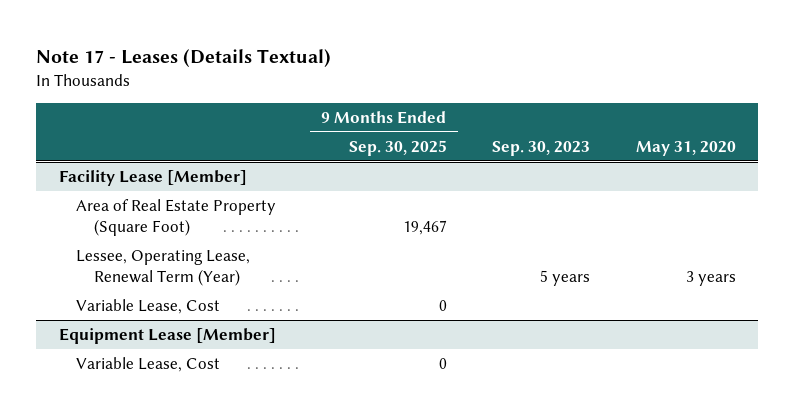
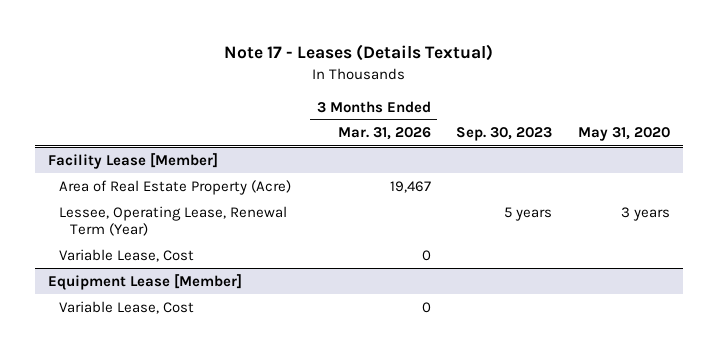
- | 9 Months Ended Sep. 30, 2025 | Sep. 30, 2023 | May 31, 2020
+ | 3 Months Ended Mar. 31, 2026 | Sep. 30, 2023 | May 31, 2020
@ Facility Lease [Member]
- Area of Real Estate Property (Square Foot) | 19,467 | |
+ Area of Real Estate Property (Acre) | 19,467 | |

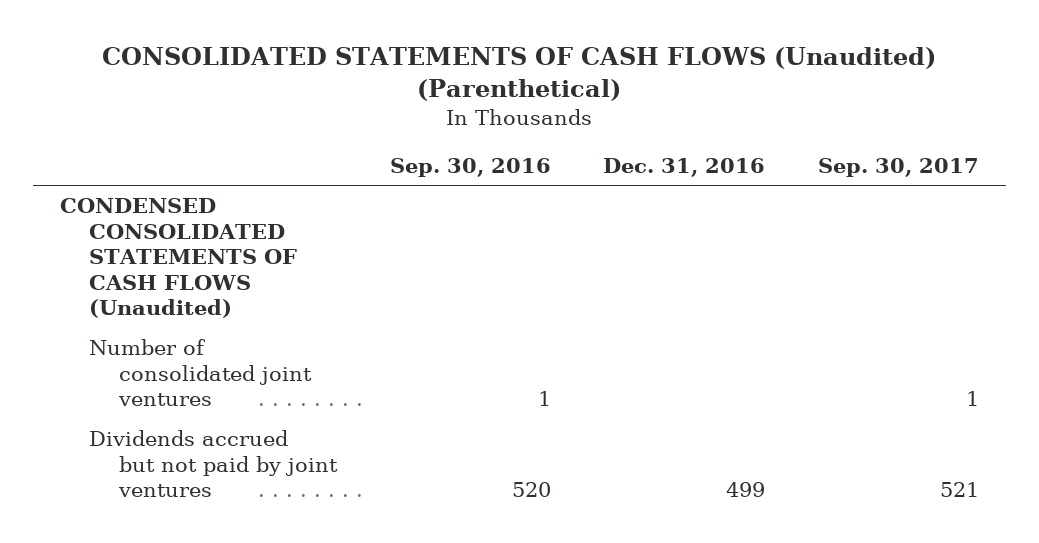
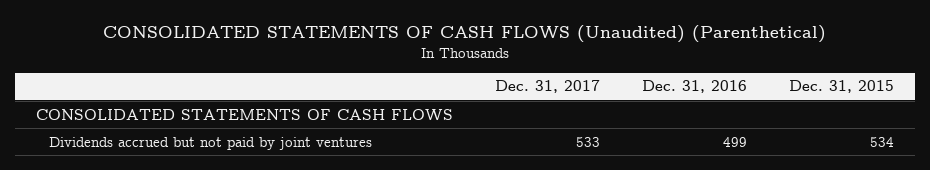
- | Sep. 30, 2016 | Dec. 31, 2016 | Sep. 30, 2017
+ | Dec. 31, 2017 | Dec. 31, 2016 | Dec. 31, 2015
- CONDENSED CONSOLIDATED STATEMENTS OF CASH FLOWS (Unaudited)
- Number of consolidated joint ventures | 1 | | 1
+ CONSOLIDATED STATEMENTS OF CASH FLOWS

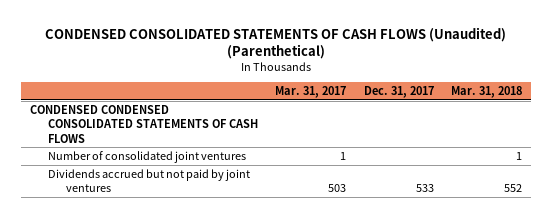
- CONSOLIDATED STATEMENTS OF CASH FLOWS (Unaudited) (Parenthetical)
+ CONDENSED CONSOLIDATED STATEMENTS OF CASH FLOWS (Unaudited) (Parenthetical)
- | Dec. 31, 2017 | Dec. 31, 2016 | Dec. 31, 2015
+ | Mar. 31, 2017 | Dec. 31, 2017 | Mar. 31, 2018
- CONSOLIDATED STATEMENTS OF CASH FLOWS
+ CONDENSED CONDENSED CONSOLIDATED STATEMENTS OF CASH FLOWS
+ Number of consolidated joint ventures | 1 | | 1

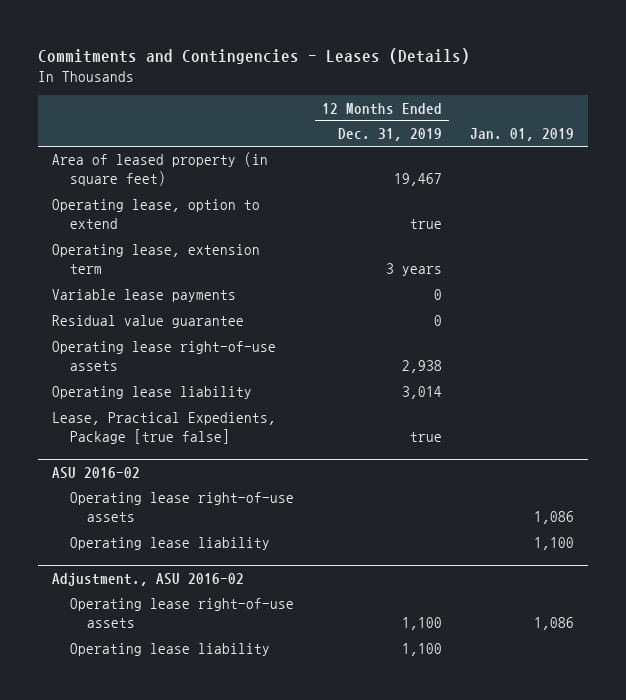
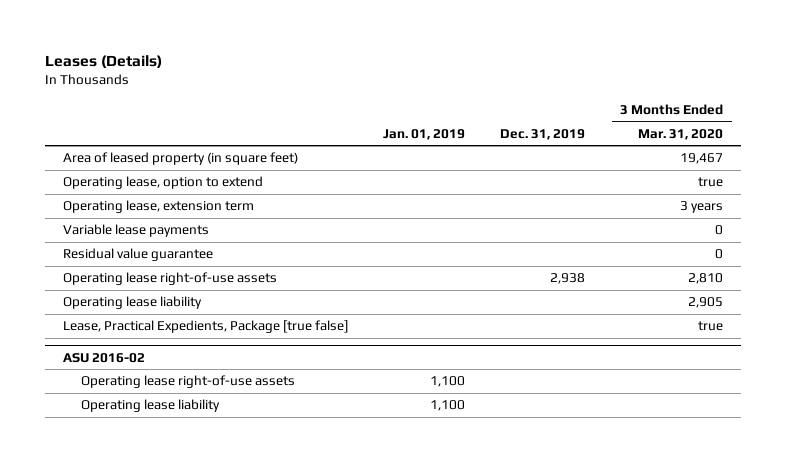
- Commitments and Contingencies - Leases (Details)
+ Leases (Details)
- | 12 Months Ended Dec. 31, 2019 | Jan. 01, 2019
+ | Jan. 01, 2019 | Dec. 31, 2019 | 3 Months Ended Mar. 31, 2020
@ ASU 2016-02
- Operating lease right-of-use assets | | 1,086
+ Operating lease right-of-use assets | 1,100 | |
- Adjustment., ASU 2016-02
- Operating lease right-of-use assets | 1,100 | 1,086
- Operating lease liability | 1,100 |

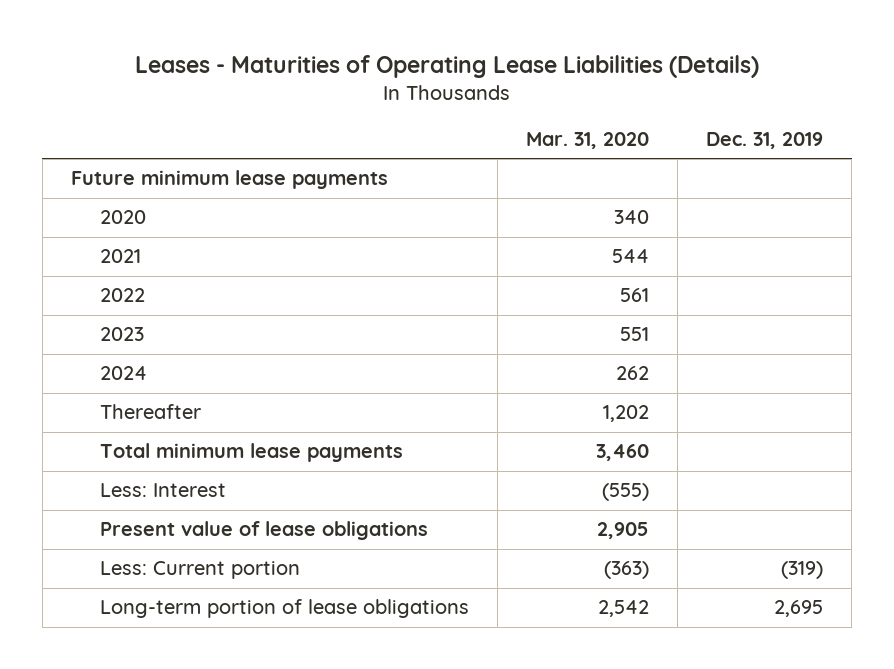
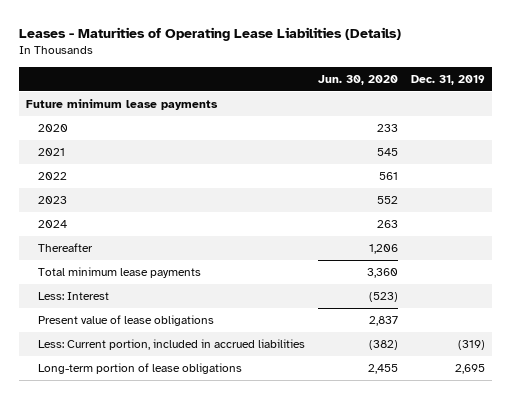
- | Mar. 31, 2020 | Dec. 31, 2019
+ | Jun. 30, 2020 | Dec. 31, 2019
- Less: Current portion | (363) | (319)
+ Less: Current portion, included in accrued liabilities | (382) | (319)

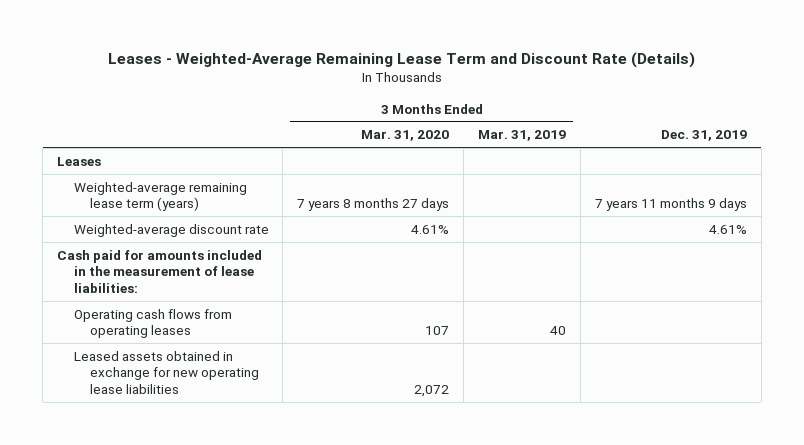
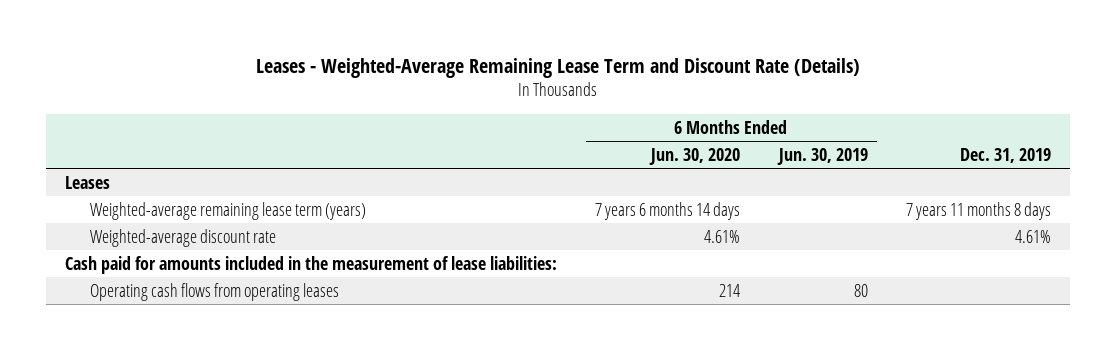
- | 3 Months Ended Mar. 31, 2020 | 3 Months Ended Mar. 31, 2019 | Dec. 31, 2019
+ | 6 Months Ended Jun. 30, 2020 | 6 Months Ended Jun. 30, 2019 | Dec. 31, 2019
- Weighted-average remaining lease term (years) | 7 years 8 months 27 days | | 7 years 11 months 9 days
+ Weighted-average remaining lease term (years) | 7 years 6 months 14 days | | 7 years 11 months 8 days
- Leased assets obtained in exchange for new operating lease liabilities | 2,072 | |

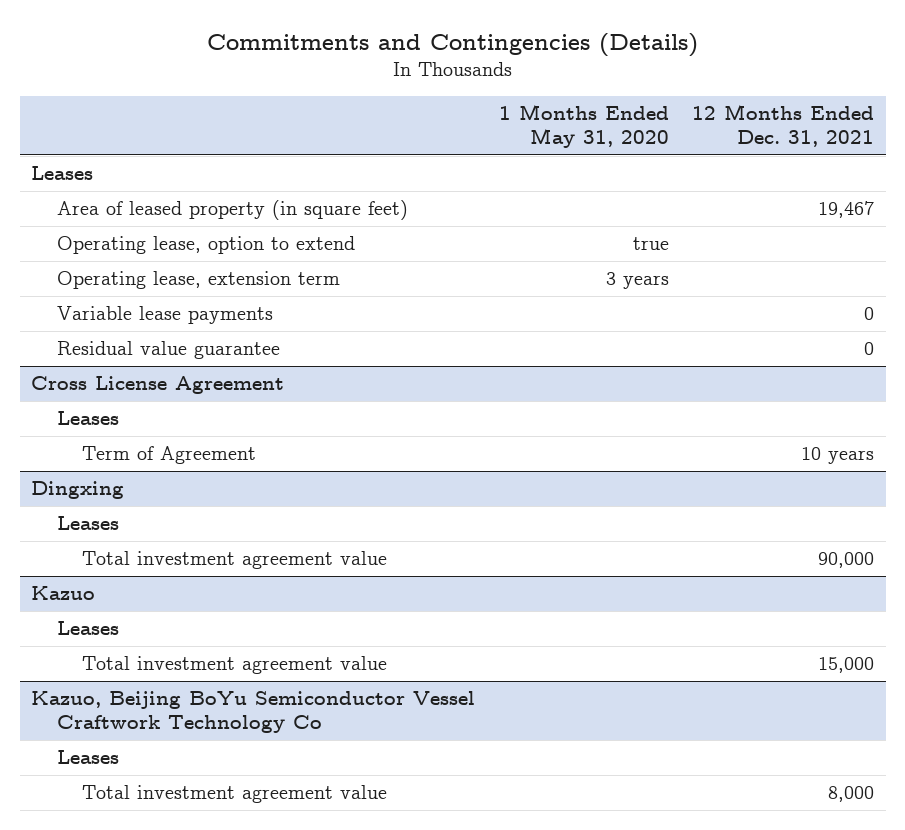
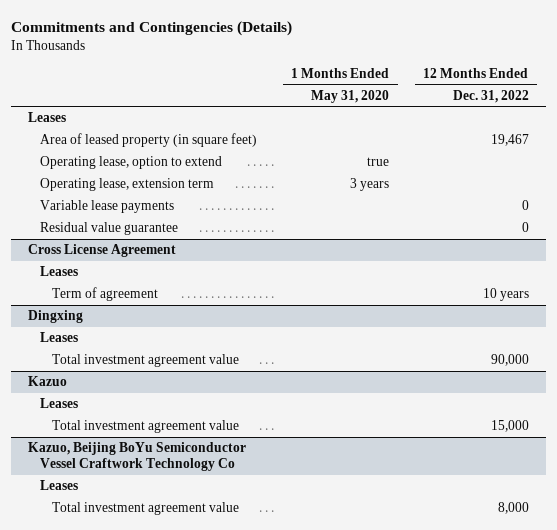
- | 1 Months Ended May 31, 2020 | 12 Months Ended Dec. 31, 2021
+ | 1 Months Ended May 31, 2020 | 12 Months Ended Dec. 31, 2022
@ Cross License Agreement
- Term of Agreement | | 10 years
+ Term of agreement | | 10 years

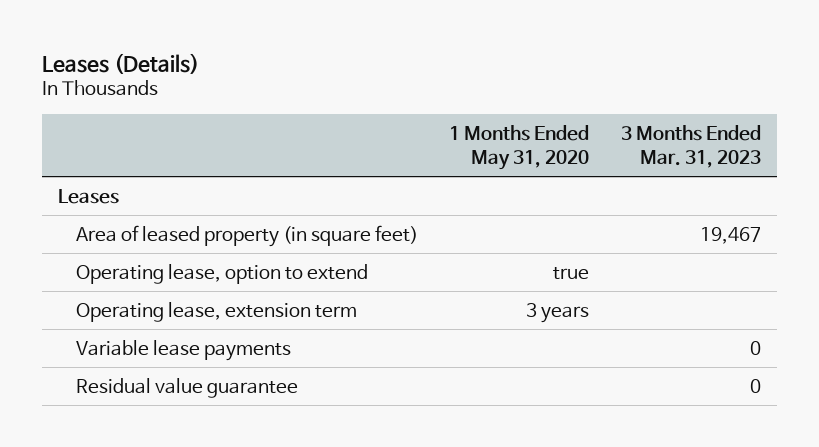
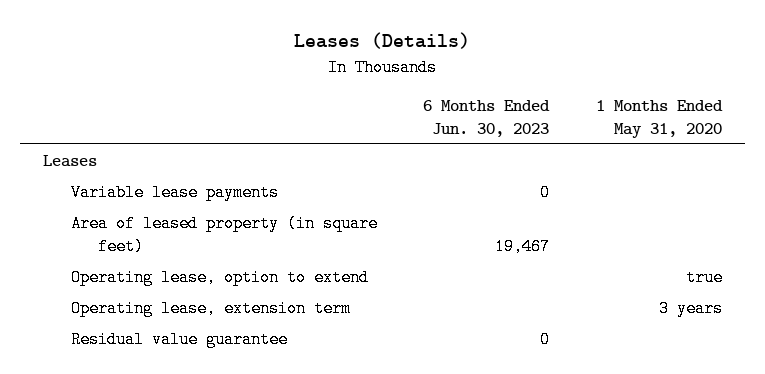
- | 1 Months Ended May 31, 2020 | 3 Months Ended Mar. 31, 2023
+ | 6 Months Ended Jun. 30, 2023 | 1 Months Ended May 31, 2020
moved up: Variable lease payments | 0 |

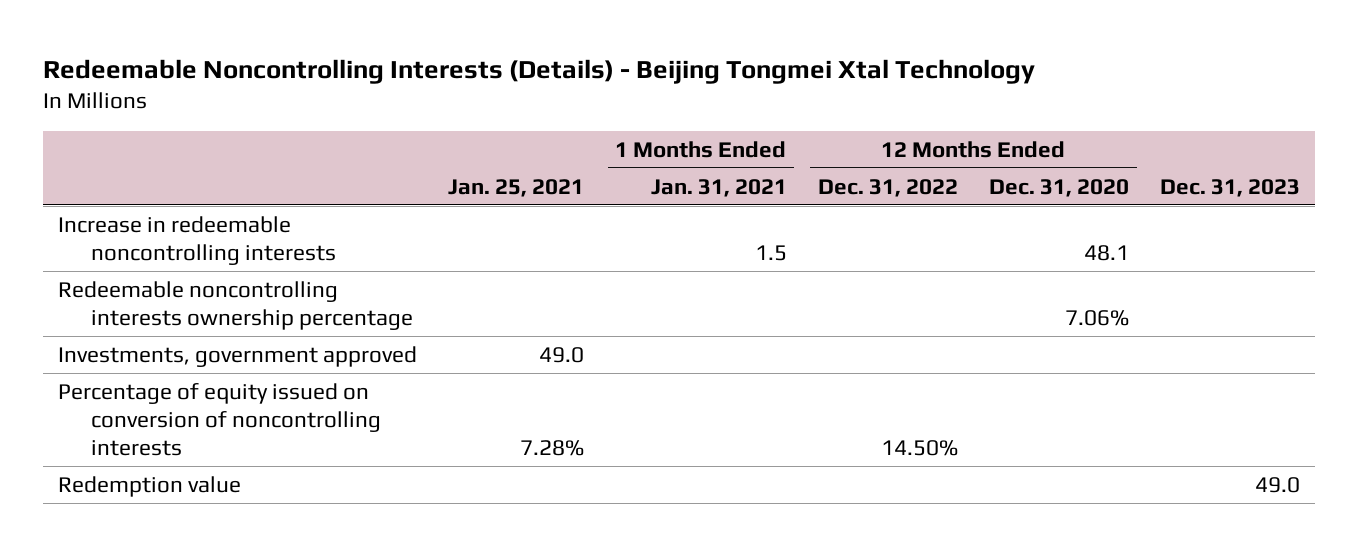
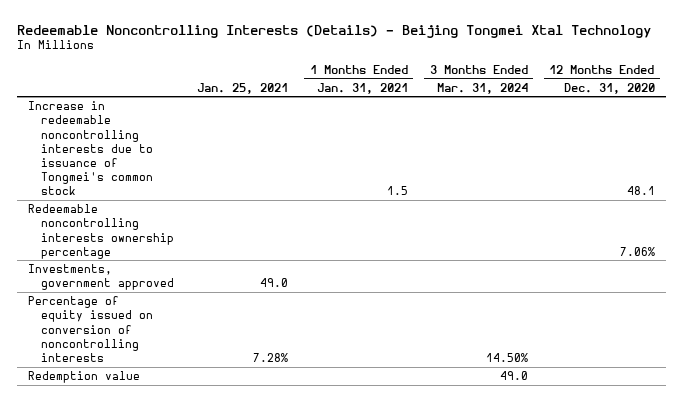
- | Jan. 25, 2021 | 1 Months Ended Jan. 31, 2021 | 12 Months Ended Dec. 31, 2022 | 12 Months Ended Dec. 31, 2020 | Dec. 31, 2023
+ | Jan. 25, 2021 | 1 Months Ended Jan. 31, 2021 | 3 Months Ended Mar. 31, 2024 | 12 Months Ended Dec. 31, 2020
- Increase in redeemable noncontrolling interests | | 1.5 | | 48.1 |
+ Increase in redeemable noncontrolling interests due to issuance of Tongmei's common stock | | 1.5 | | 48.1

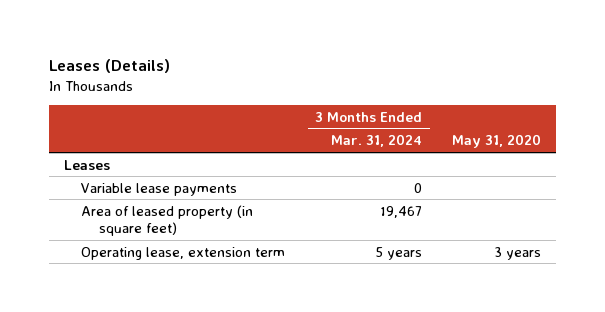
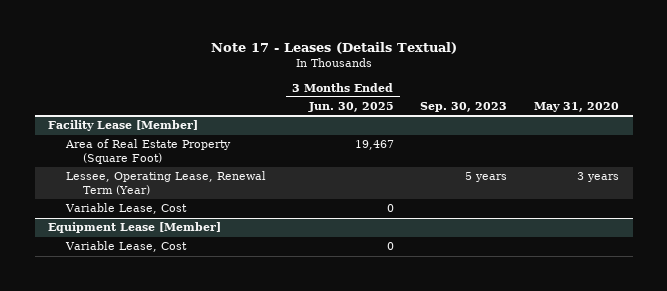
- Leases (Details)
+ Note 17 - Leases (Details Textual)
- | 3 Months Ended Mar. 31, 2024 | May 31, 2020
+ | 3 Months Ended Jun. 30, 2025 | Sep. 30, 2023 | May 31, 2020
- Leases
- Variable lease payments | 0 |
- Area of leased property (in square feet) | 19,467 |
- Operating lease, extension term | 5 years | 3 years
+ Facility Lease [Member]
+ Area of Real Estate Property (Square Foot) | 19,467 | |
+ Lessee, Operating Lease, Renewal Term (Year) | | 5 years | 3 years
+ Variable Lease, Cost | 0 | |
+ Equipment Lease [Member]
+ Variable Lease, Cost | 0 | |

